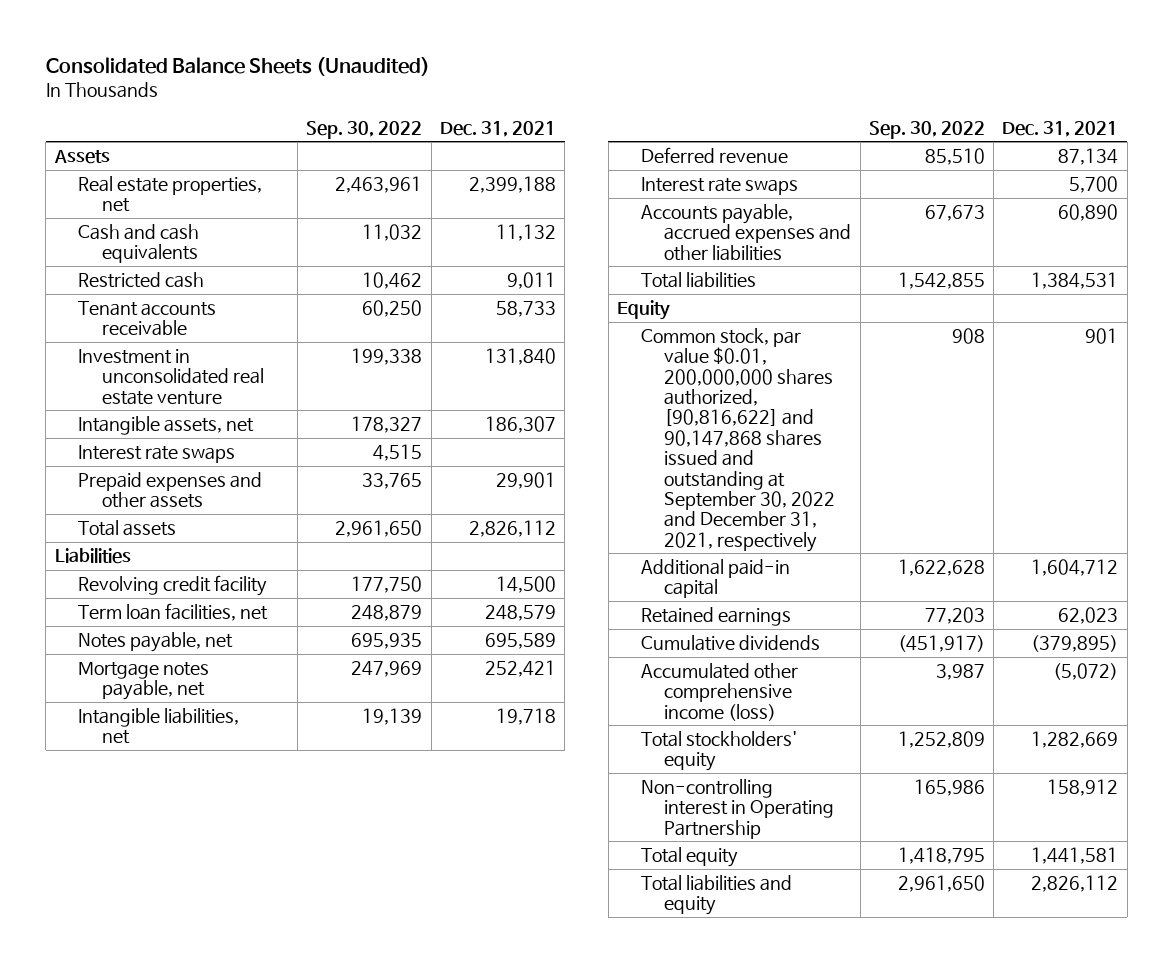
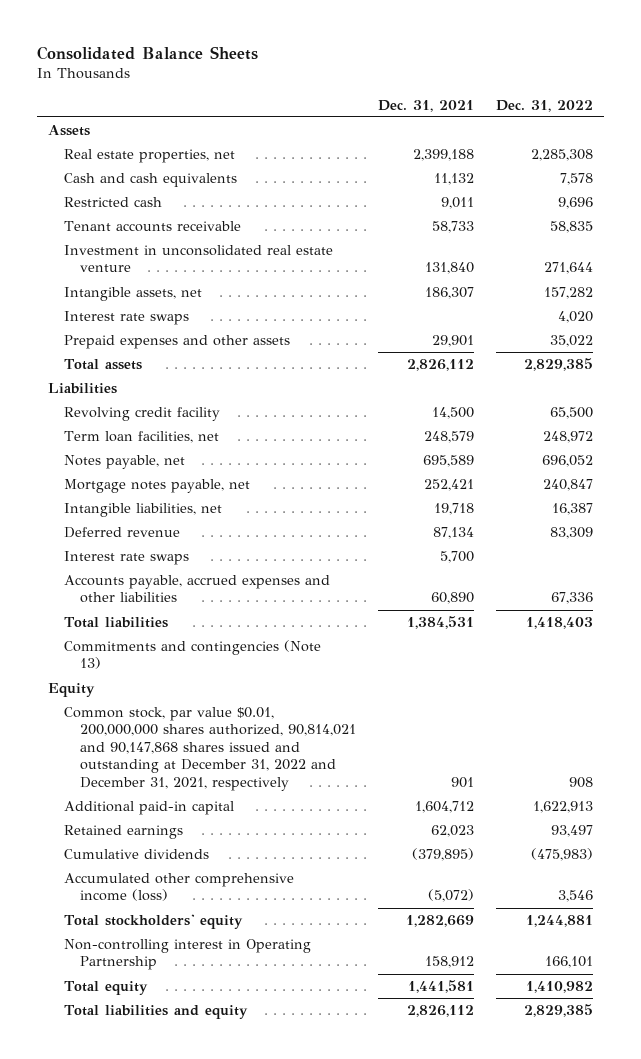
- Consolidated Balance Sheets (Unaudited)
+ Consolidated Balance Sheets
- | Sep. 30, 2022 | Dec. 31, 2021
+ | Dec. 31, 2021 | Dec. 31, 2022
+ Commitments and contingencies (Note 13)
- Common stock, par value $0.01, 200,000,000 shares authorized, [90,816,622] and 90,147,868 shares issued and outstanding at September 30, 2022 and December 31, 2021, respectively | 908 | 901
+ Common stock, par value $0.01, 200,000,000 shares authorized, 90,814,021 and 90,147,868 shares issued and outstanding at December 31, 2022 and December 31, 2021, respectively | 901 | 908

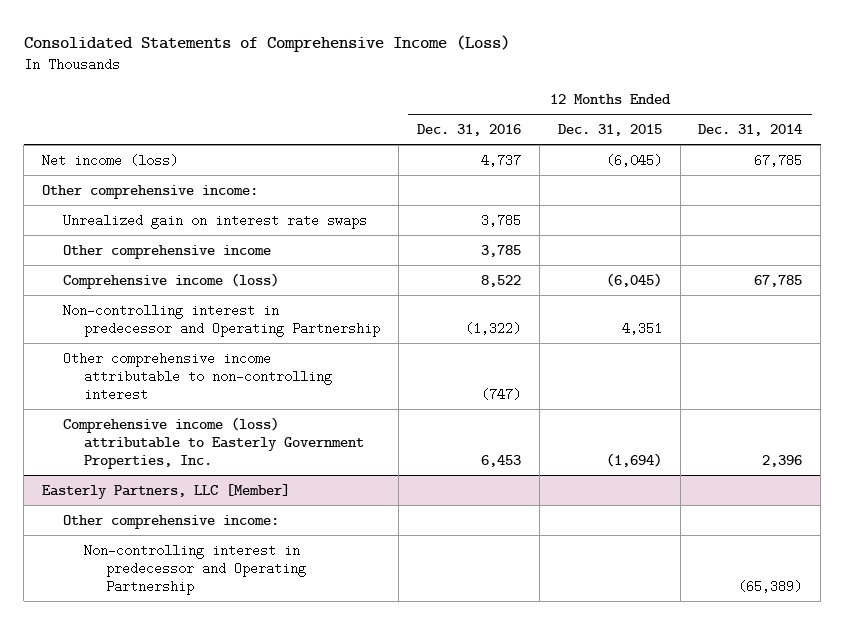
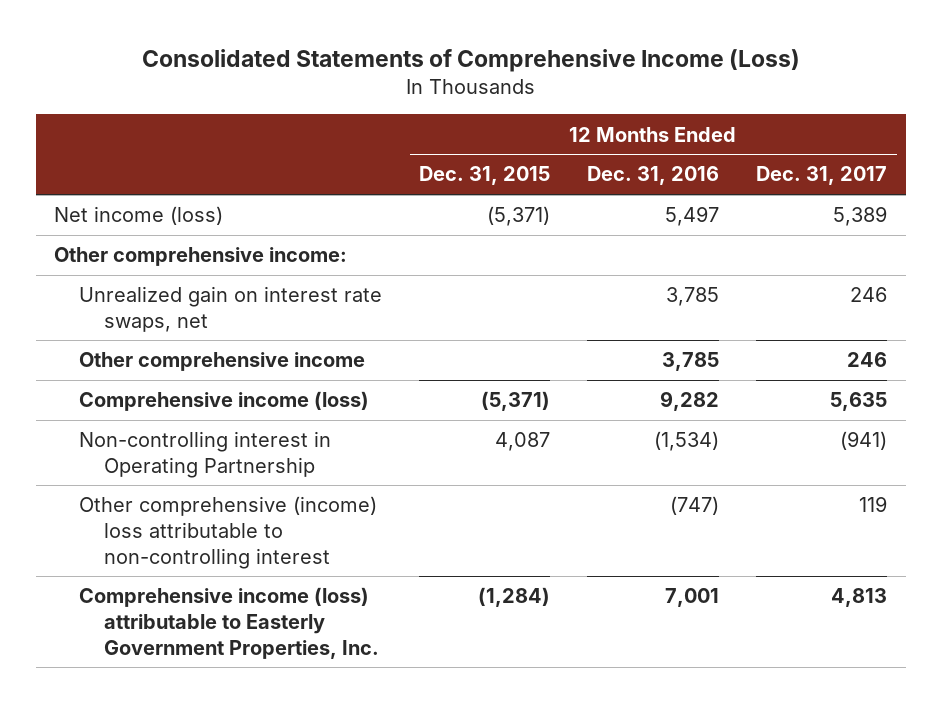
- | 12 Months Ended Dec. 31, 2016 | 12 Months Ended Dec. 31, 2015 | 12 Months Ended Dec. 31, 2014
+ | 12 Months Ended Dec. 31, 2015 | 12 Months Ended Dec. 31, 2016 | 12 Months Ended Dec. 31, 2017
- Net income (loss) | 4,737 | (6,045) | 67,785
+ Net income (loss) | (5,371) | 5,497 | 5,389
- Unrealized gain on interest rate swaps | 3,785 | |
+ Unrealized gain on interest rate swaps, net | | 3,785 | 246
- Comprehensive income (loss) | 8,522 | (6,045) | 67,785
- Non-controlling interest in predecessor and Operating Partnership | (1,322) | 4,351 |
- Other comprehensive income attributable to non-controlling interest | (747) | |
- Comprehensive income (loss) attributable to Easterly Government Properties, Inc. | 6,453 | (1,694) | 2,396
- Easterly Partners, LLC [Member]
- Other comprehensive income:
- Non-controlling interest in predecessor and Operating Partnership | | | (65,389)
+ Comprehensive income (loss) | (5,371) | 9,282 | 5,635
+ Non-controlling interest in Operating Partnership | 4,087 | (1,534) | (941)
+ Other comprehensive (income) loss attributable to non-controlling interest | | (747) | 119
+ Comprehensive income (loss) attributable to Easterly Government Properties, Inc. | (1,284) | 7,001 | 4,813

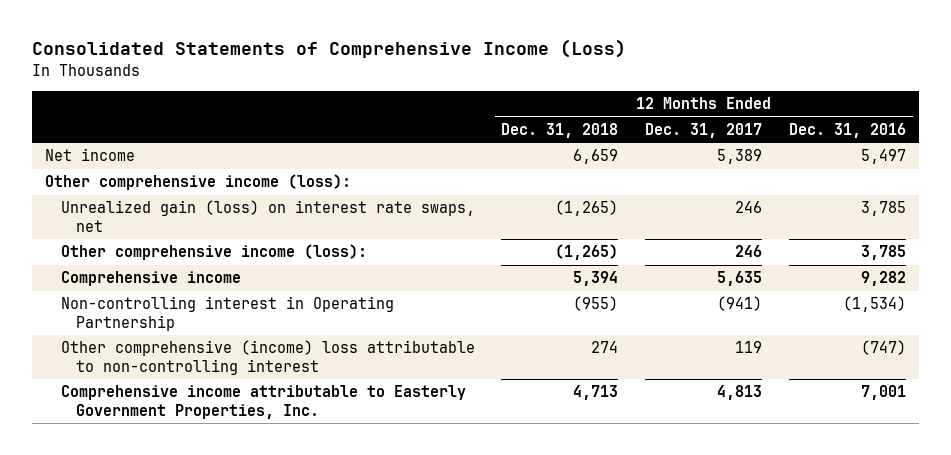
- | 12 Months Ended Dec. 31, 2015 | 12 Months Ended Dec. 31, 2016 | 12 Months Ended Dec. 31, 2017
+ | 12 Months Ended Dec. 31, 2018 | 12 Months Ended Dec. 31, 2017 | 12 Months Ended Dec. 31, 2016
- Net income (loss) | (5,371) | 5,497 | 5,389
- Other comprehensive income:
- Unrealized gain on interest rate swaps, net | | 3,785 | 246
- Other comprehensive income | | 3,785 | 246
- Comprehensive income (loss) | (5,371) | 9,282 | 5,635
+ Net income | 6,659 | 5,389 | 5,497
+ Other comprehensive income (loss):
+ Unrealized gain (loss) on interest rate swaps, net | (1,265) | 246 | 3,785
+ Other comprehensive income (loss): | (1,265) | 246 | 3,785
+ Comprehensive income | 5,394 | 5,635 | 9,282
- Comprehensive income (loss) attributable to Easterly Government Properties, Inc. | (1,284) | 7,001 | 4,813
+ Comprehensive income attributable to Easterly Government Properties, Inc. | 4,713 | 4,813 | 7,001

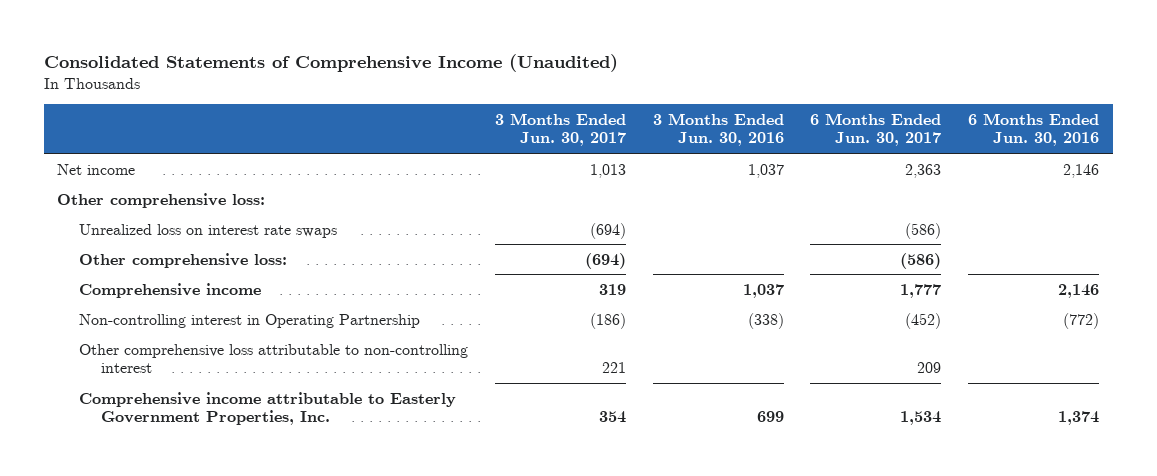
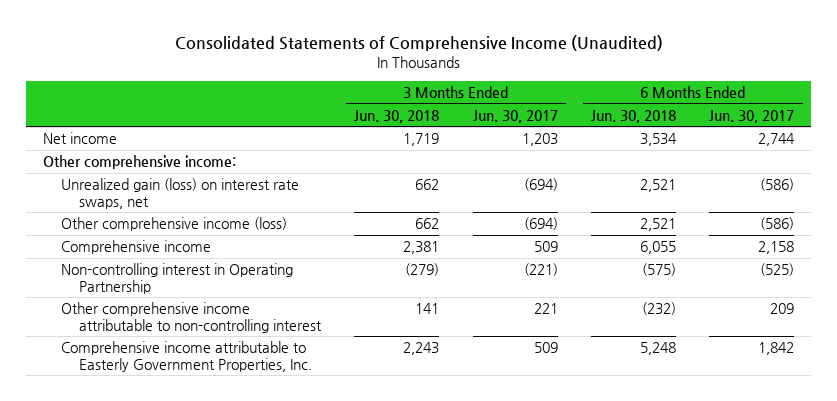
- | 3 Months Ended Jun. 30, 2017 | 3 Months Ended Jun. 30, 2016 | 6 Months Ended Jun. 30, 2017 | 6 Months Ended Jun. 30, 2016
+ | 3 Months Ended Jun. 30, 2018 | 3 Months Ended Jun. 30, 2017 | 6 Months Ended Jun. 30, 2018 | 6 Months Ended Jun. 30, 2017
- Net income | 1,013 | 1,037 | 2,363 | 2,146
- Other comprehensive loss:
- Unrealized loss on interest rate swaps | (694) | | (586) |
- Other comprehensive loss: | (694) | | (586) |
- Comprehensive income | 319 | 1,037 | 1,777 | 2,146
- Non-controlling interest in Operating Partnership | (186) | (338) | (452) | (772)
- Other comprehensive loss attributable to non-controlling interest | 221 | | 209 |
- Comprehensive income attributable to Easterly Government Properties, Inc. | 354 | 699 | 1,534 | 1,374
+ Net income | 1,719 | 1,203 | 3,534 | 2,744
+ Other comprehensive income:
+ Unrealized gain (loss) on interest rate swaps, net | 662 | (694) | 2,521 | (586)
+ Other comprehensive income (loss) | 662 | (694) | 2,521 | (586)
+ Comprehensive income | 2,381 | 509 | 6,055 | 2,158
+ Non-controlling interest in Operating Partnership | (279) | (221) | (575) | (525)
+ Other comprehensive income attributable to non-controlling interest | 141 | 221 | (232) | 209
+ Comprehensive income attributable to Easterly Government Properties, Inc. | 2,243 | 509 | 5,248 | 1,842

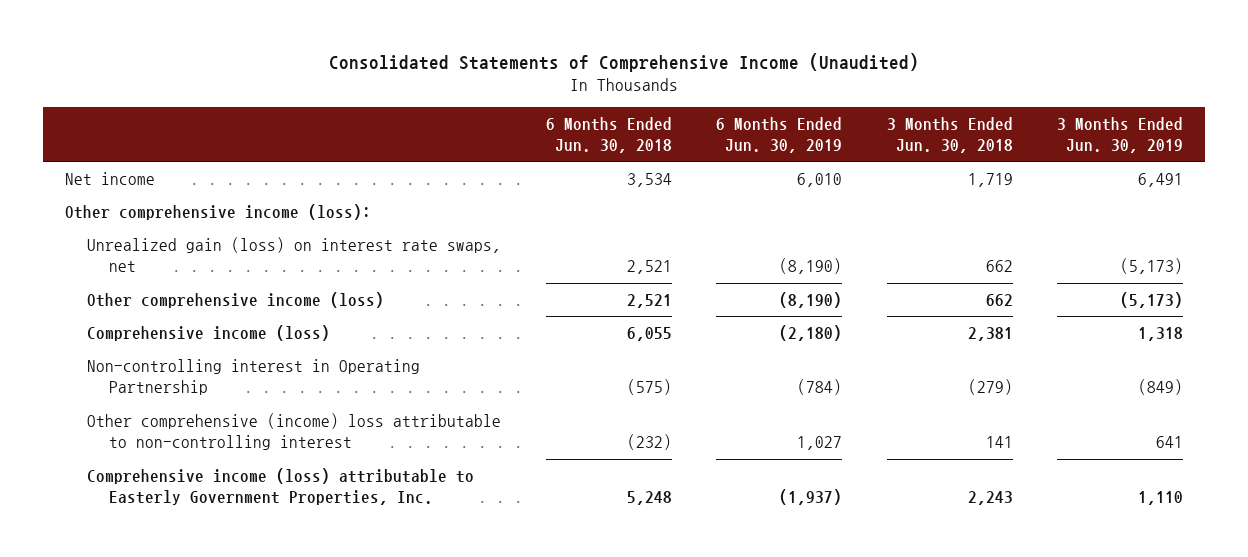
- | 3 Months Ended Jun. 30, 2018 | 3 Months Ended Jun. 30, 2017 | 6 Months Ended Jun. 30, 2018 | 6 Months Ended Jun. 30, 2017
+ | 6 Months Ended Jun. 30, 2018 | 6 Months Ended Jun. 30, 2019 | 3 Months Ended Jun. 30, 2018 | 3 Months Ended Jun. 30, 2019
- Other comprehensive income:
+ Other comprehensive income (loss):
- Comprehensive income | 2,381 | 509 | 6,055 | 2,158
+ Comprehensive income (loss) | 6,055 | (2,180) | 2,381 | 1,318
- Other comprehensive income attributable to non-controlling interest | 141 | 221 | (232) | 209
- Comprehensive income attributable to Easterly Government Properties, Inc. | 2,243 | 509 | 5,248 | 1,842
+ Other comprehensive (income) loss attributable to non-controlling interest | (232) | 1,027 | 141 | 641
+ Comprehensive income (loss) attributable to Easterly Government Properties, Inc. | 5,248 | (1,937) | 2,243 | 1,110

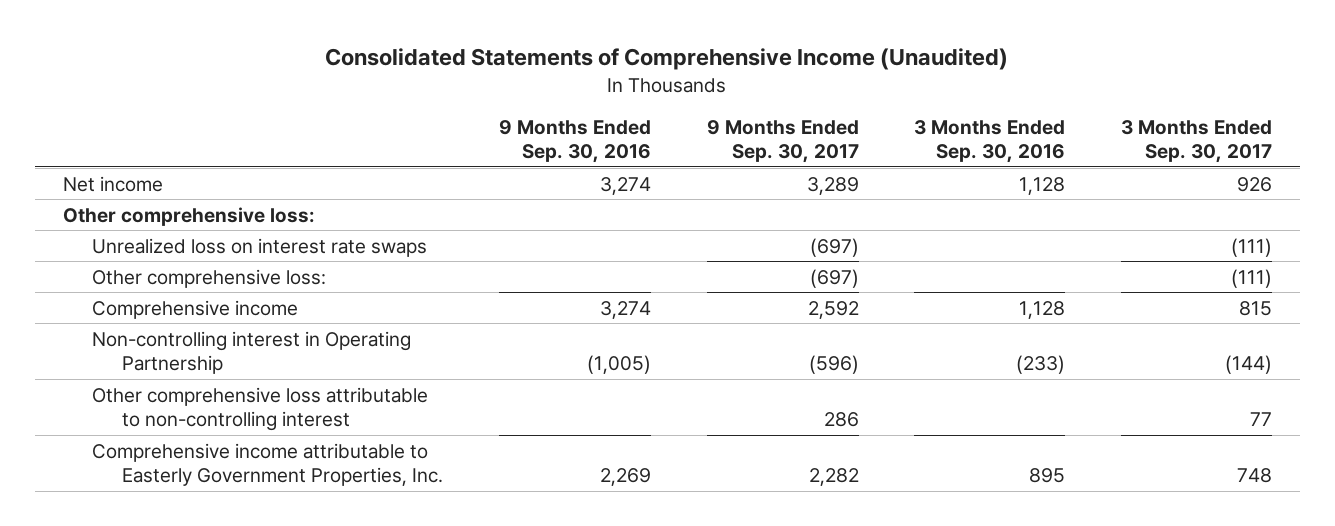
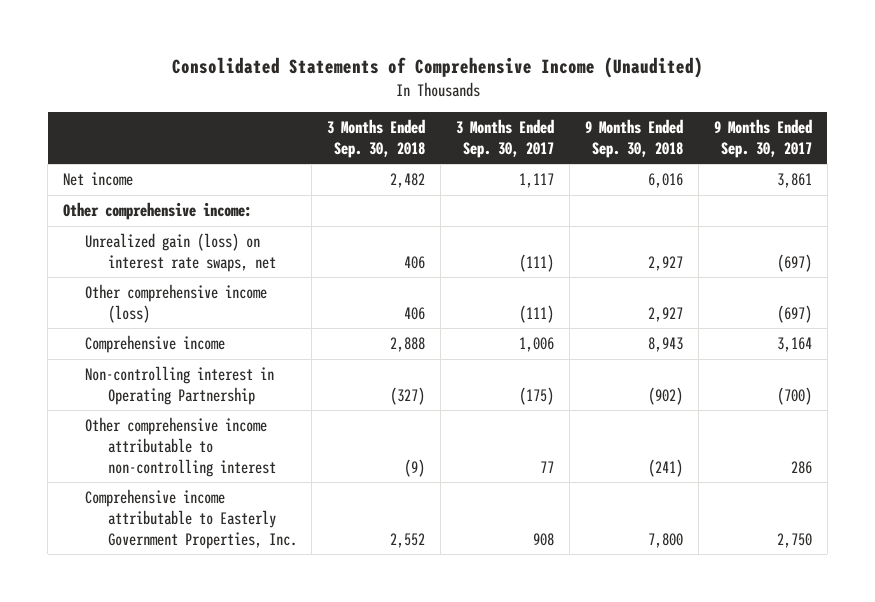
- | 9 Months Ended Sep. 30, 2016 | 9 Months Ended Sep. 30, 2017 | 3 Months Ended Sep. 30, 2016 | 3 Months Ended Sep. 30, 2017
+ | 3 Months Ended Sep. 30, 2018 | 3 Months Ended Sep. 30, 2017 | 9 Months Ended Sep. 30, 2018 | 9 Months Ended Sep. 30, 2017
- Net income | 3,274 | 3,289 | 1,128 | 926
- Other comprehensive loss:
- Unrealized loss on interest rate swaps | | (697) | | (111)
- Other comprehensive loss: | | (697) | | (111)
- Comprehensive income | 3,274 | 2,592 | 1,128 | 815
- Non-controlling interest in Operating Partnership | (1,005) | (596) | (233) | (144)
- Other comprehensive loss attributable to non-controlling interest | | 286 | | 77
- Comprehensive income attributable to Easterly Government Properties, Inc. | 2,269 | 2,282 | 895 | 748
+ Net income | 2,482 | 1,117 | 6,016 | 3,861
+ Other comprehensive income:
+ Unrealized gain (loss) on interest rate swaps, net | 406 | (111) | 2,927 | (697)
+ Other comprehensive income (loss) | 406 | (111) | 2,927 | (697)
+ Comprehensive income | 2,888 | 1,006 | 8,943 | 3,164
+ Non-controlling interest in Operating Partnership | (327) | (175) | (902) | (700)
+ Other comprehensive income attributable to non-controlling interest | (9) | 77 | (241) | 286
+ Comprehensive income attributable to Easterly Government Properties, Inc. | 2,552 | 908 | 7,800 | 2,750

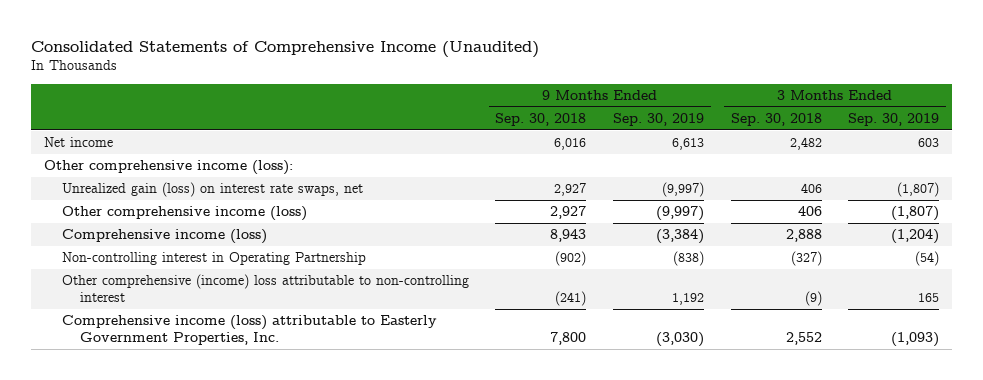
- | 3 Months Ended Sep. 30, 2018 | 3 Months Ended Sep. 30, 2017 | 9 Months Ended Sep. 30, 2018 | 9 Months Ended Sep. 30, 2017
+ | 9 Months Ended Sep. 30, 2018 | 9 Months Ended Sep. 30, 2019 | 3 Months Ended Sep. 30, 2018 | 3 Months Ended Sep. 30, 2019
- Other comprehensive income:
+ Other comprehensive income (loss):
- Comprehensive income | 2,888 | 1,006 | 8,943 | 3,164
+ Comprehensive income (loss) | 8,943 | (3,384) | 2,888 | (1,204)
- Other comprehensive income attributable to non-controlling interest | (9) | 77 | (241) | 286
- Comprehensive income attributable to Easterly Government Properties, Inc. | 2,552 | 908 | 7,800 | 2,750
+ Other comprehensive (income) loss attributable to non-controlling interest | (241) | 1,192 | (9) | 165
+ Comprehensive income (loss) attributable to Easterly Government Properties, Inc. | 7,800 | (3,030) | 2,552 | (1,093)

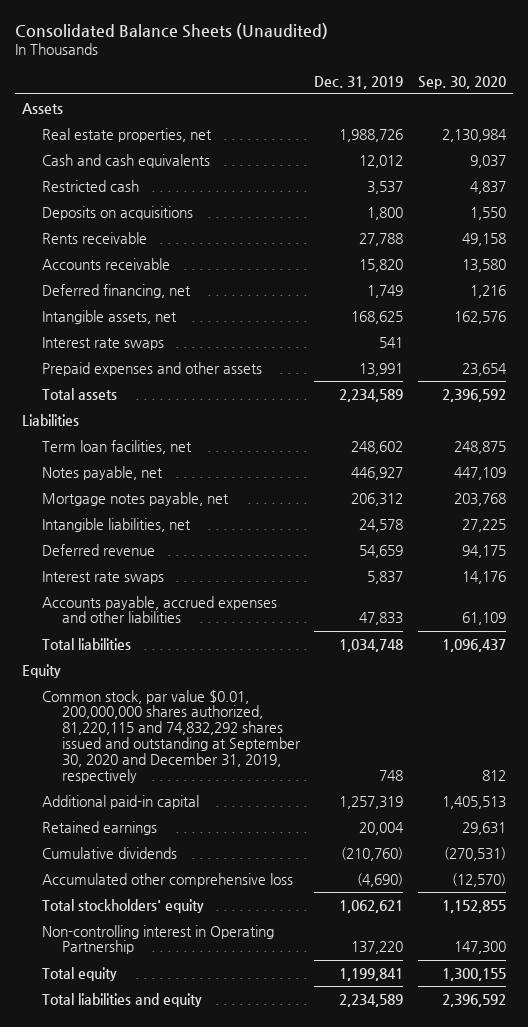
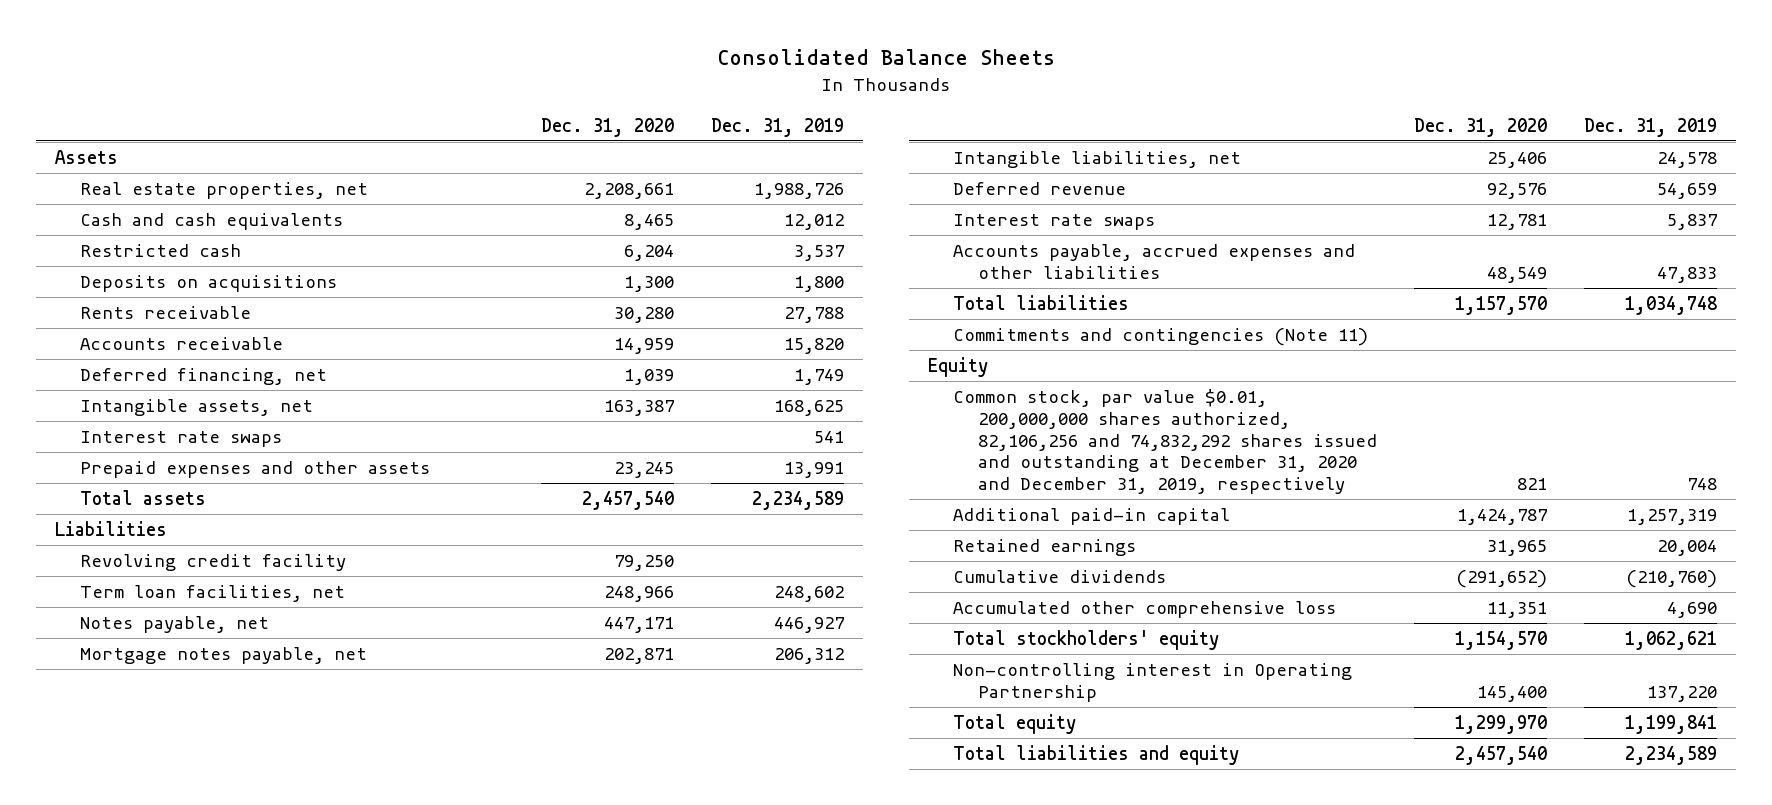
- Consolidated Balance Sheets (Unaudited)
+ Consolidated Balance Sheets
- | Dec. 31, 2019 | Sep. 30, 2020
+ | Dec. 31, 2020 | Dec. 31, 2019
+ Revolving credit facility | 79,250 |
+ Commitments and contingencies (Note 11)
- Common stock, par value $0.01, 200,000,000 shares authorized, 81,220,115 and 74,832,292 shares issued and outstanding at September 30, 2020 and December 31, 2019, respectively | 748 | 812
+ Common stock, par value $0.01, 200,000,000 shares authorized, 82,106,256 and 74,832,292 shares issued and outstanding at December 31, 2020 and December 31, 2019, respectively | 821 | 748
- Accumulated other comprehensive loss | (4,690) | (12,570)
+ Accumulated other comprehensive loss | 11,351 | 4,690

